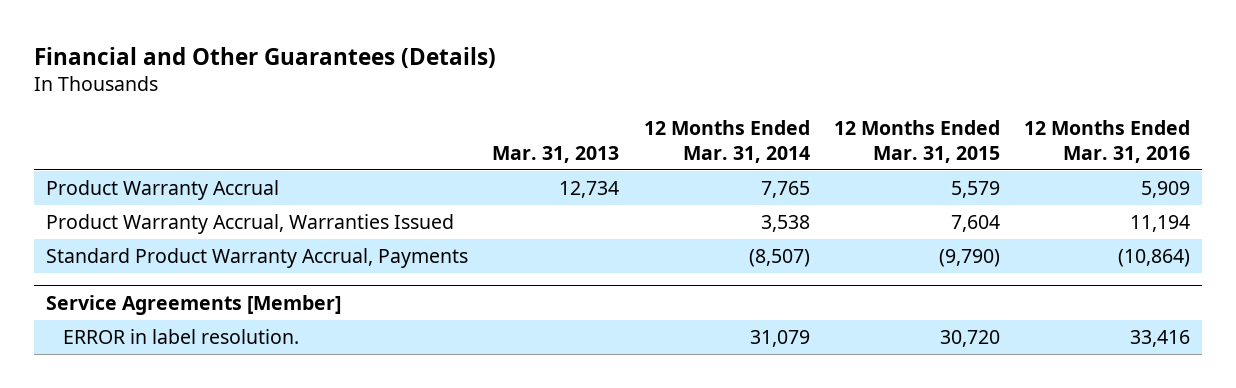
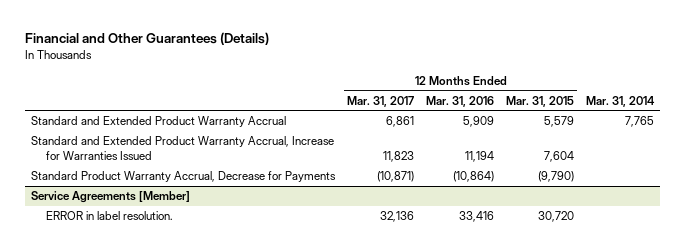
- | Mar. 31, 2013 | 12 Months Ended Mar. 31, 2014 | 12 Months Ended Mar. 31, 2015 | 12 Months Ended Mar. 31, 2016
+ | 12 Months Ended Mar. 31, 2017 | 12 Months Ended Mar. 31, 2016 | 12 Months Ended Mar. 31, 2015 | Mar. 31, 2014
- Product Warranty Accrual | 12,734 | 7,765 | 5,579 | 5,909
- Product Warranty Accrual, Warranties Issued | | 3,538 | 7,604 | 11,194
- Standard Product Warranty Accrual, Payments | | (8,507) | (9,790) | (10,864)
+ Standard and Extended Product Warranty Accrual | 6,861 | 5,909 | 5,579 | 7,765
+ Standard and Extended Product Warranty Accrual, Increase for Warranties Issued | 11,823 | 11,194 | 7,604 |
+ Standard Product Warranty Accrual, Decrease for Payments | (10,871) | (10,864) | (9,790) |

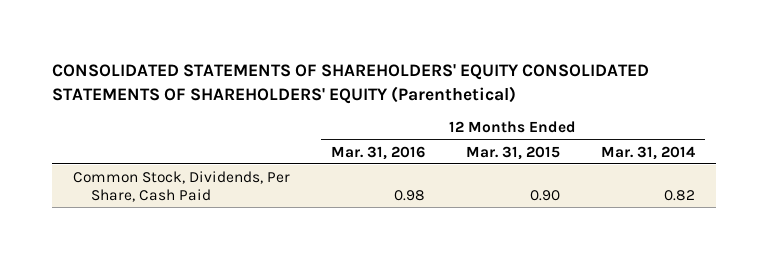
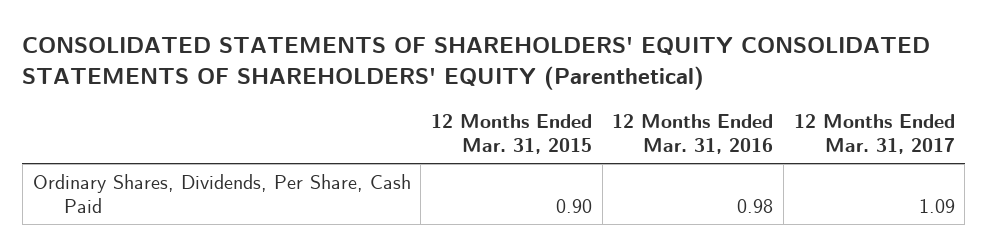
- | 12 Months Ended Mar. 31, 2016 | 12 Months Ended Mar. 31, 2015 | 12 Months Ended Mar. 31, 2014
+ | 12 Months Ended Mar. 31, 2015 | 12 Months Ended Mar. 31, 2016 | 12 Months Ended Mar. 31, 2017
- Common Stock, Dividends, Per Share, Cash Paid | 0.98 | 0.90 | 0.82
+ Ordinary Shares, Dividends, Per Share, Cash Paid | 0.90 | 0.98 | 1.09

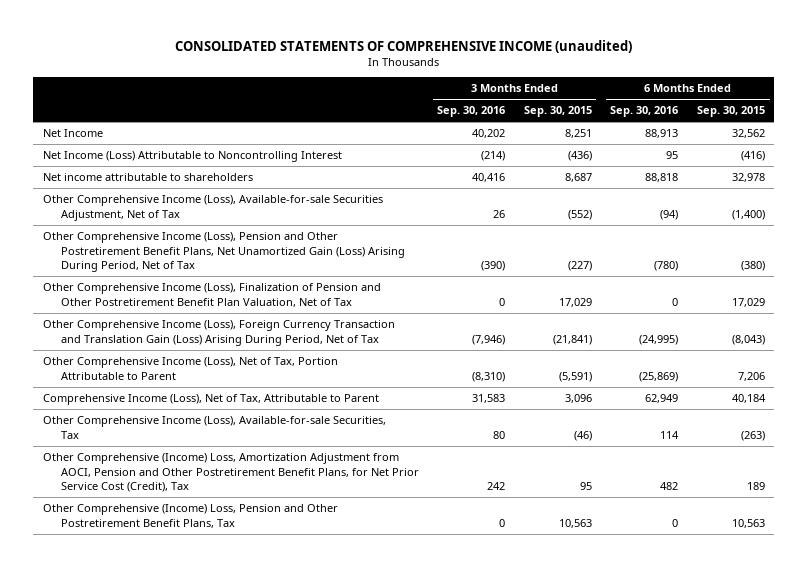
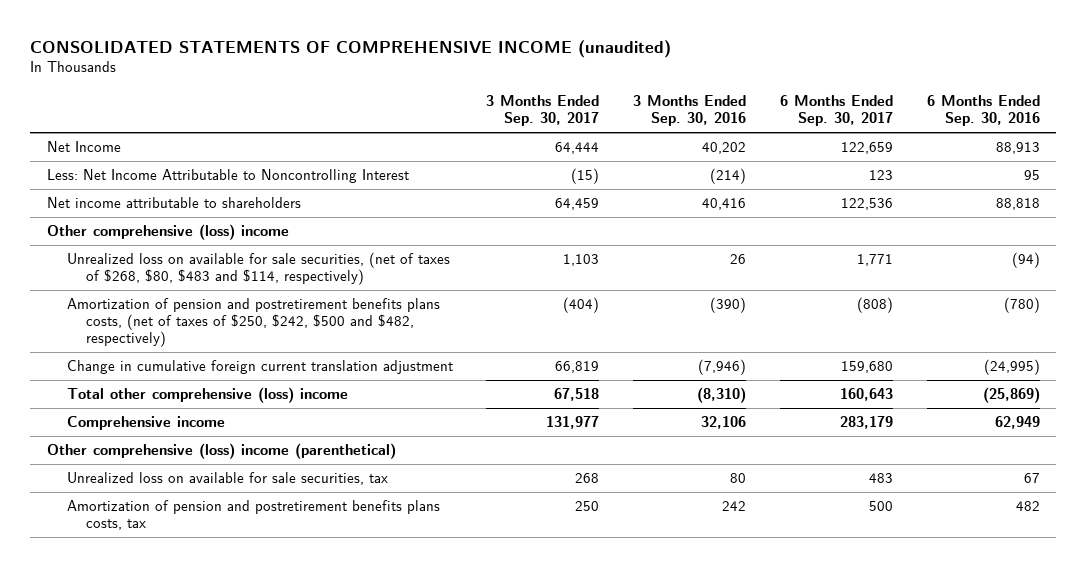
- | 3 Months Ended Sep. 30, 2016 | 3 Months Ended Sep. 30, 2015 | 6 Months Ended Sep. 30, 2016 | 6 Months Ended Sep. 30, 2015
+ | 3 Months Ended Sep. 30, 2017 | 3 Months Ended Sep. 30, 2016 | 6 Months Ended Sep. 30, 2017 | 6 Months Ended Sep. 30, 2016
- Net Income (Loss) Attributable to Noncontrolling Interest | (214) | (436) | 95 | (416)
+ Less: Net Income Attributable to Noncontrolling Interest | (15) | (214) | 123 | 95
- Other Comprehensive Income (Loss), Available-for-sale Securities Adjustment, Net of Tax | 26 | (552) | (94) | (1,400)
- Other Comprehensive Income (Loss), Pension and Other Postretirement Benefit Plans, Net Unamortized Gain (Loss) Arising During Period, Net of Tax | (390) | (227) | (780) | (380)
- Other Comprehensive Income (Loss), Finalization of Pension and Other Postretirement Benefit Plan Valuation, Net of Tax | 0 | 17,029 | 0 | 17,029
- Other Comprehensive Income (Loss), Foreign Currency Transaction and Translation Gain (Loss) Arising During Period, Net of Tax | (7,946) | (21,841) | (24,995) | (8,043)
- Other Comprehensive Income (Loss), Net of Tax, Portion Attributable to Parent | (8,310) | (5,591) | (25,869) | 7,206
- Comprehensive Income (Loss), Net of Tax, Attributable to Parent | 31,583 | 3,096 | 62,949 | 40,184
- Other Comprehensive Income (Loss), Available-for-sale Securities, Tax | 80 | (46) | 114 | (263)
- Other Comprehensive (Income) Loss, Amortization Adjustment from AOCI, Pension and Other Postretirement Benefit Plans, for Net Prior Service Cost (Credit), Tax | 242 | 95 | 482 | 189
- Other Comprehensive (Income) Loss, Pension and Other Postretirement Benefit Plans, Tax | 0 | 10,563 | 0 | 10,563
+ Other comprehensive (loss) income
+ Unrealized loss on available for sale securities, (net of taxes of $268, $80, $483 and $114, respectively) | 1,103 | 26 | 1,771 | (94)
+ Amortization of pension and postretirement benefits plans costs, (net of taxes of $250, $242, $500 and $482, respectively) | (404) | (390) | (808) | (780)
+ Change in cumulative foreign current translation adjustment | 66,819 | (7,946) | 159,680 | (24,995)
+ Total other comprehensive (loss) income | 67,518 | (8,310) | 160,643 | (25,869)
+ Comprehensive income | 131,977 | 32,106 | 283,179 | 62,949
+ Other comprehensive (loss) income (parenthetical)
+ Unrealized loss on available for sale securities, tax | 268 | 80 | 483 | 67
+ Amortization of pension and postretirement benefits plans costs, tax | 250 | 242 | 500 | 482

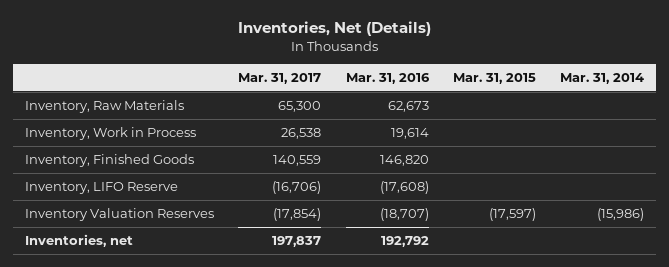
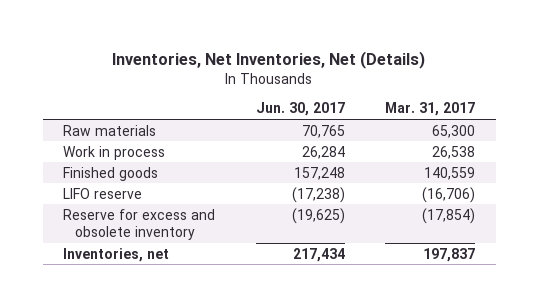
- Inventories, Net (Details)
+ Inventories, Net Inventories, Net (Details)
- | Mar. 31, 2017 | Mar. 31, 2016 | Mar. 31, 2015 | Mar. 31, 2014
+ | Jun. 30, 2017 | Mar. 31, 2017
- Inventory, Raw Materials | 65,300 | 62,673 | |
- Inventory, Work in Process | 26,538 | 19,614 | |
- Inventory, Finished Goods | 140,559 | 146,820 | |
- Inventory, LIFO Reserve | (16,706) | (17,608) | |
- Inventory Valuation Reserves | (17,854) | (18,707) | (17,597) | (15,986)
+ Raw materials | 70,765 | 65,300
+ Work in process | 26,284 | 26,538
+ Finished goods | 157,248 | 140,559
+ LIFO reserve | (17,238) | (16,706)
+ Reserve for excess and obsolete inventory | (19,625) | (17,854)

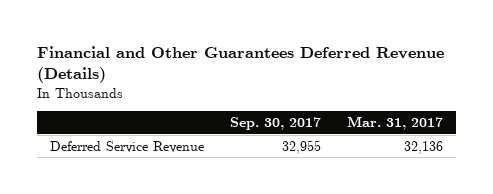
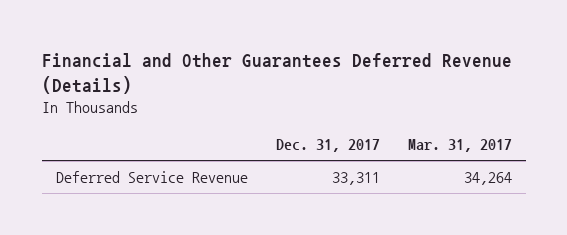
- | Sep. 30, 2017 | Mar. 31, 2017
+ | Dec. 31, 2017 | Mar. 31, 2017
- Deferred Service Revenue | 32,955 | 32,136
+ Deferred Service Revenue | 33,311 | 34,264

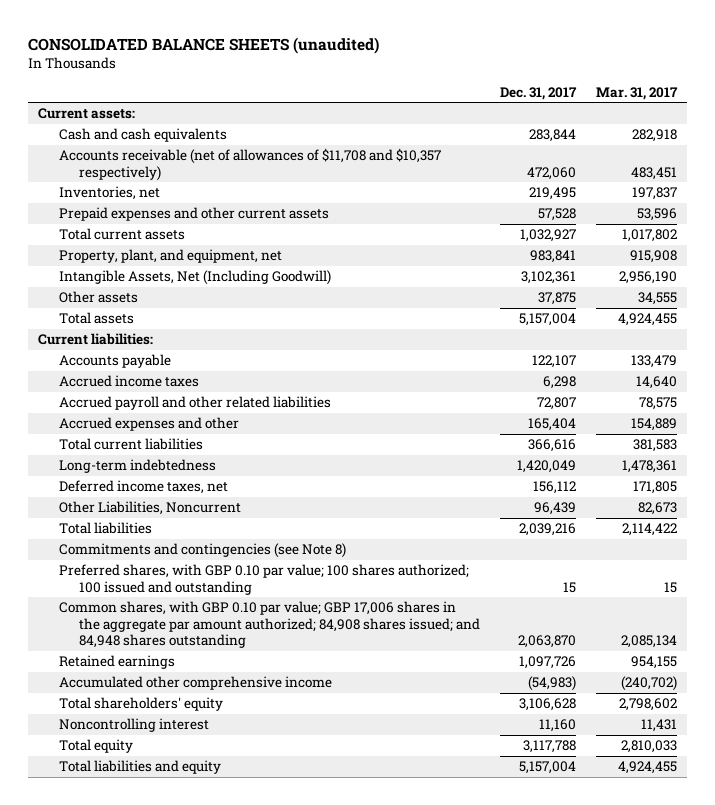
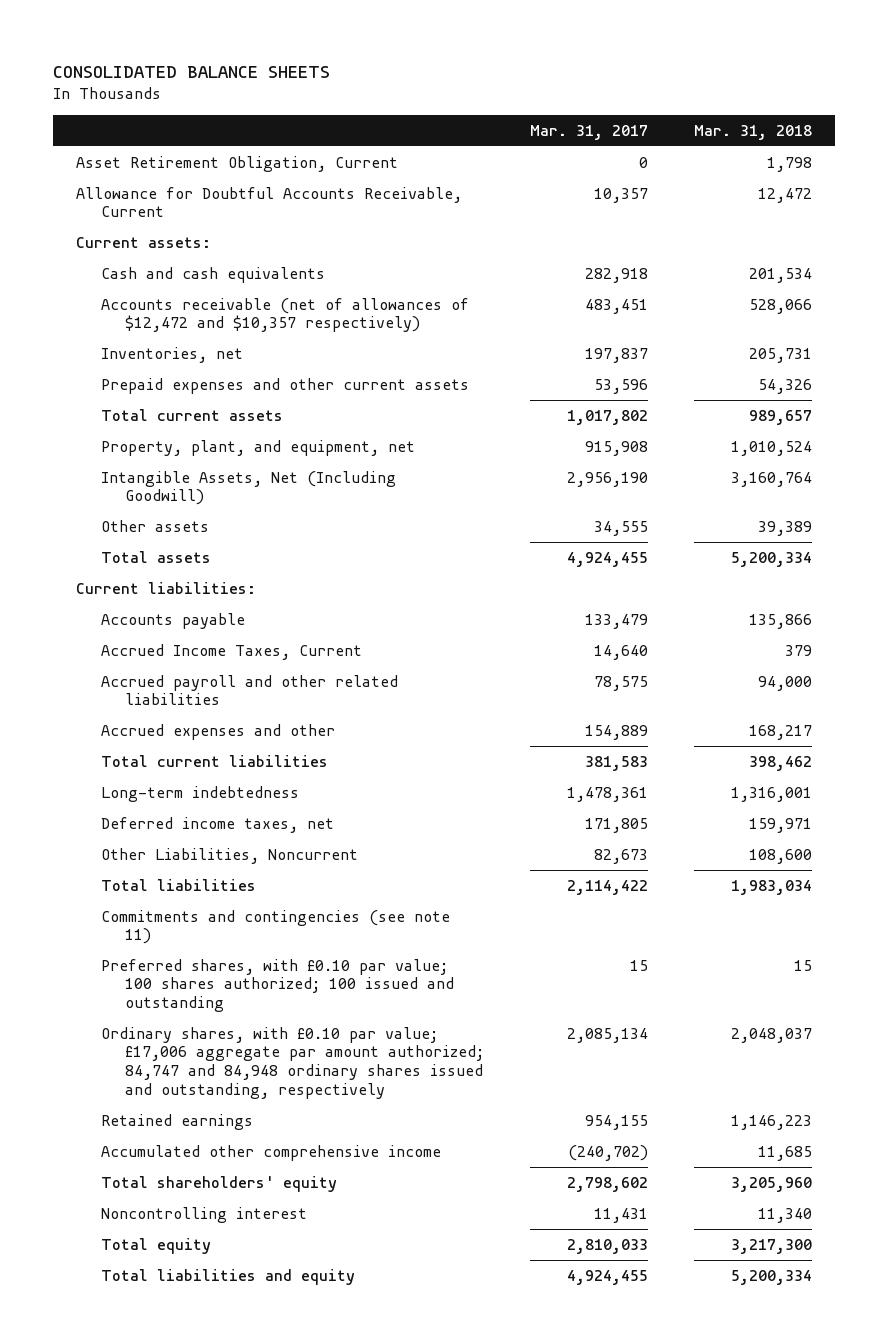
- CONSOLIDATED BALANCE SHEETS (unaudited)
+ CONSOLIDATED BALANCE SHEETS
- | Dec. 31, 2017 | Mar. 31, 2017
+ | Mar. 31, 2017 | Mar. 31, 2018
+ Asset Retirement Obligation, Current | 0 | 1,798
+ Allowance for Doubtful Accounts Receivable, Current | 10,357 | 12,472
- Accounts receivable (net of allowances of $11,708 and $10,357 respectively) | 472,060 | 483,451
+ Accounts receivable (net of allowances of $12,472 and $10,357 respectively) | 483,451 | 528,066
- Accrued income taxes | 6,298 | 14,640
+ Accrued Income Taxes, Current | 14,640 | 379
- Commitments and contingencies (see Note 8)
- Preferred shares, with GBP 0.10 par value; 100 shares authorized; 100 issued and outstanding | 15 | 15
- Common shares, with GBP 0.10 par value; GBP 17,006 shares in the aggregate par amount authorized; 84,908 shares issued; and 84,948 shares outstanding | 2,063,870 | 2,085,134
+ Commitments and contingencies (see note 11)
+ Preferred shares, with £0.10 par value; 100 shares authorized; 100 issued and outstanding | 15 | 15
+ Ordinary shares, with £0.10 par value; £17,006 aggregate par amount authorized; 84,747 and 84,948 ordinary shares issued and outstanding, respectively | 2,085,134 | 2,048,037

